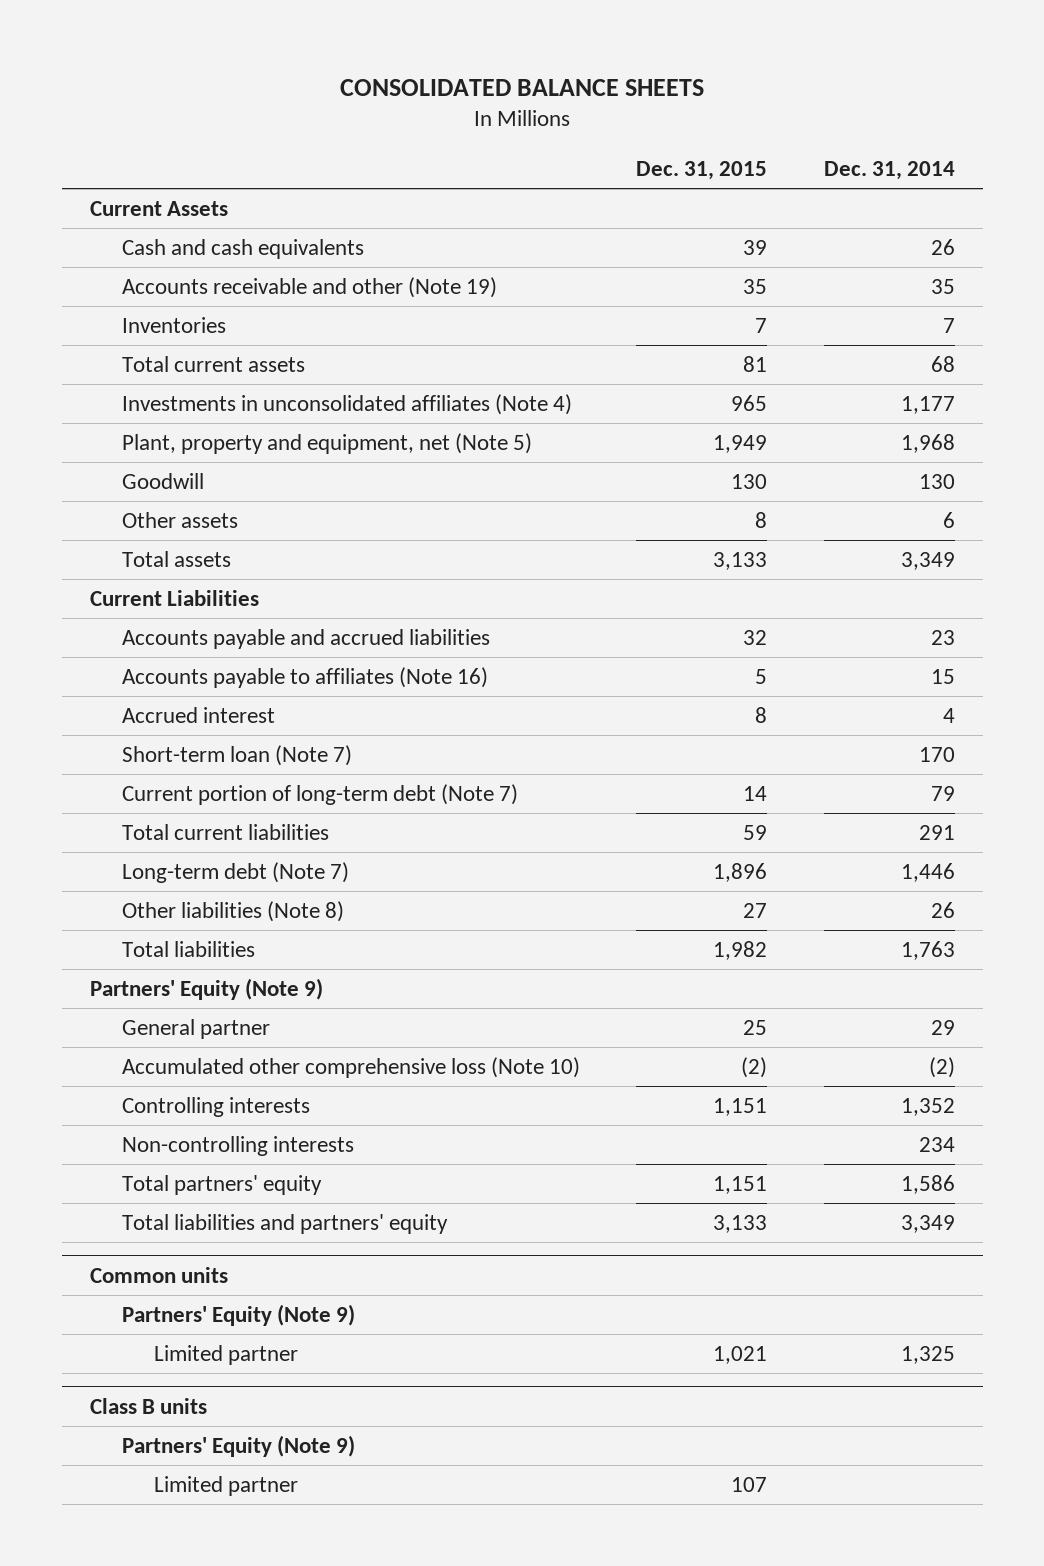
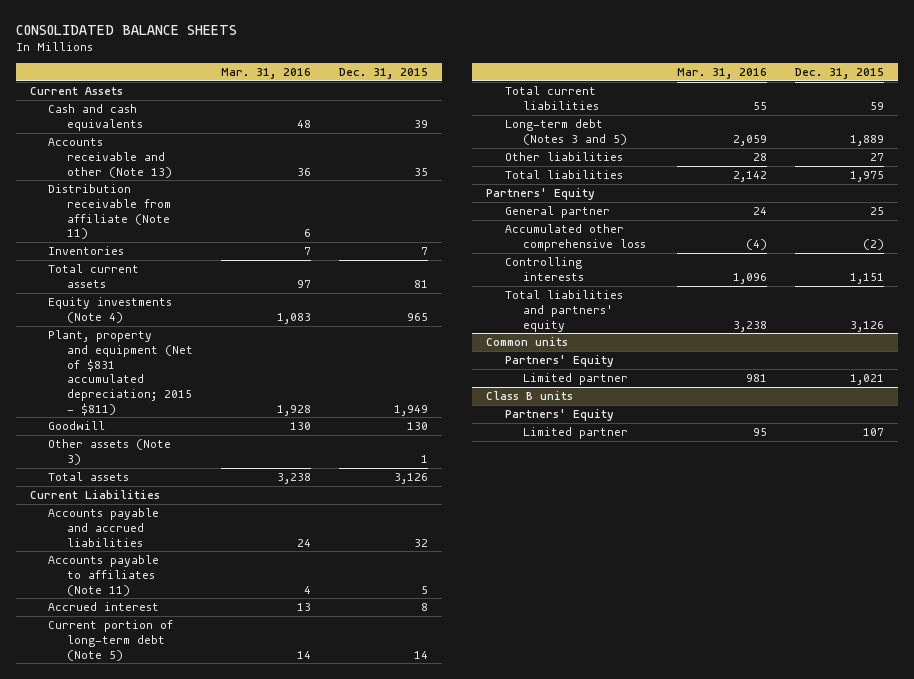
- | Dec. 31, 2015 | Dec. 31, 2014
+ | Mar. 31, 2016 | Dec. 31, 2015
- Accounts receivable and other (Note 19) | 35 | 35
+ Accounts receivable and other (Note 13) | 36 | 35
+ Distribution receivable from affiliate (Note 11) | 6 |
- Investments in unconsolidated affiliates (Note 4) | 965 | 1,177
- Plant, property and equipment, net (Note 5) | 1,949 | 1,968
+ Equity investments (Note 4) | 1,083 | 965
+ Plant, property and equipment (Net of $831 accumulated depreciation; 2015 - $811) | 1,928 | 1,949
- Other assets | 8 | 6
- Total assets | 3,133 | 3,349
+ Other assets (Note 3) | | 1
+ Total assets | 3,238 | 3,126
- Accounts payable to affiliates (Note 16) | 5 | 15
+ Accounts payable to affiliates (Note 11) | 4 | 5
- Short-term loan (Note 7) | | 170
- Current portion of long-term debt (Note 7) | 14 | 79
+ Current portion of long-term debt (Note 5) | 14 | 14
- Long-term debt (Note 7) | 1,896 | 1,446
- Other liabilities (Note 8) | 27 | 26
- Total liabilities | 1,982 | 1,763
- Partners' Equity (Note 9)
+ Long-term debt (Notes 3 and 5) | 2,059 | 1,889
+ Other liabilities | 28 | 27
+ Total liabilities | 2,142 | 1,975
+ Partners' Equity
- Accumulated other comprehensive loss (Note 10) | (2) | (2)
+ Accumulated other comprehensive loss | (4) | (2)
- Non-controlling interests | | 234
- Total partners' equity | 1,151 | 1,586
- Total liabilities and partners' equity | 3,133 | 3,349
+ Total liabilities and partners' equity | 3,238 | 3,126
@ Common units
- Partners' Equity (Note 9)
+ Partners' Equity
@ Class B units
- Partners' Equity (Note 9)
+ Partners' Equity

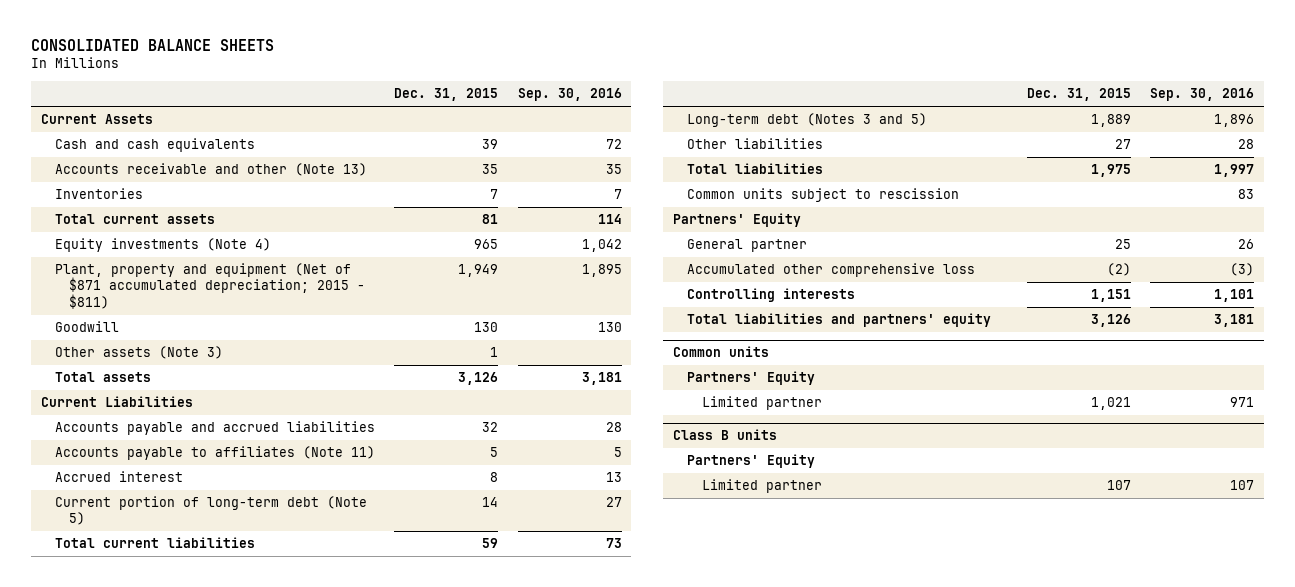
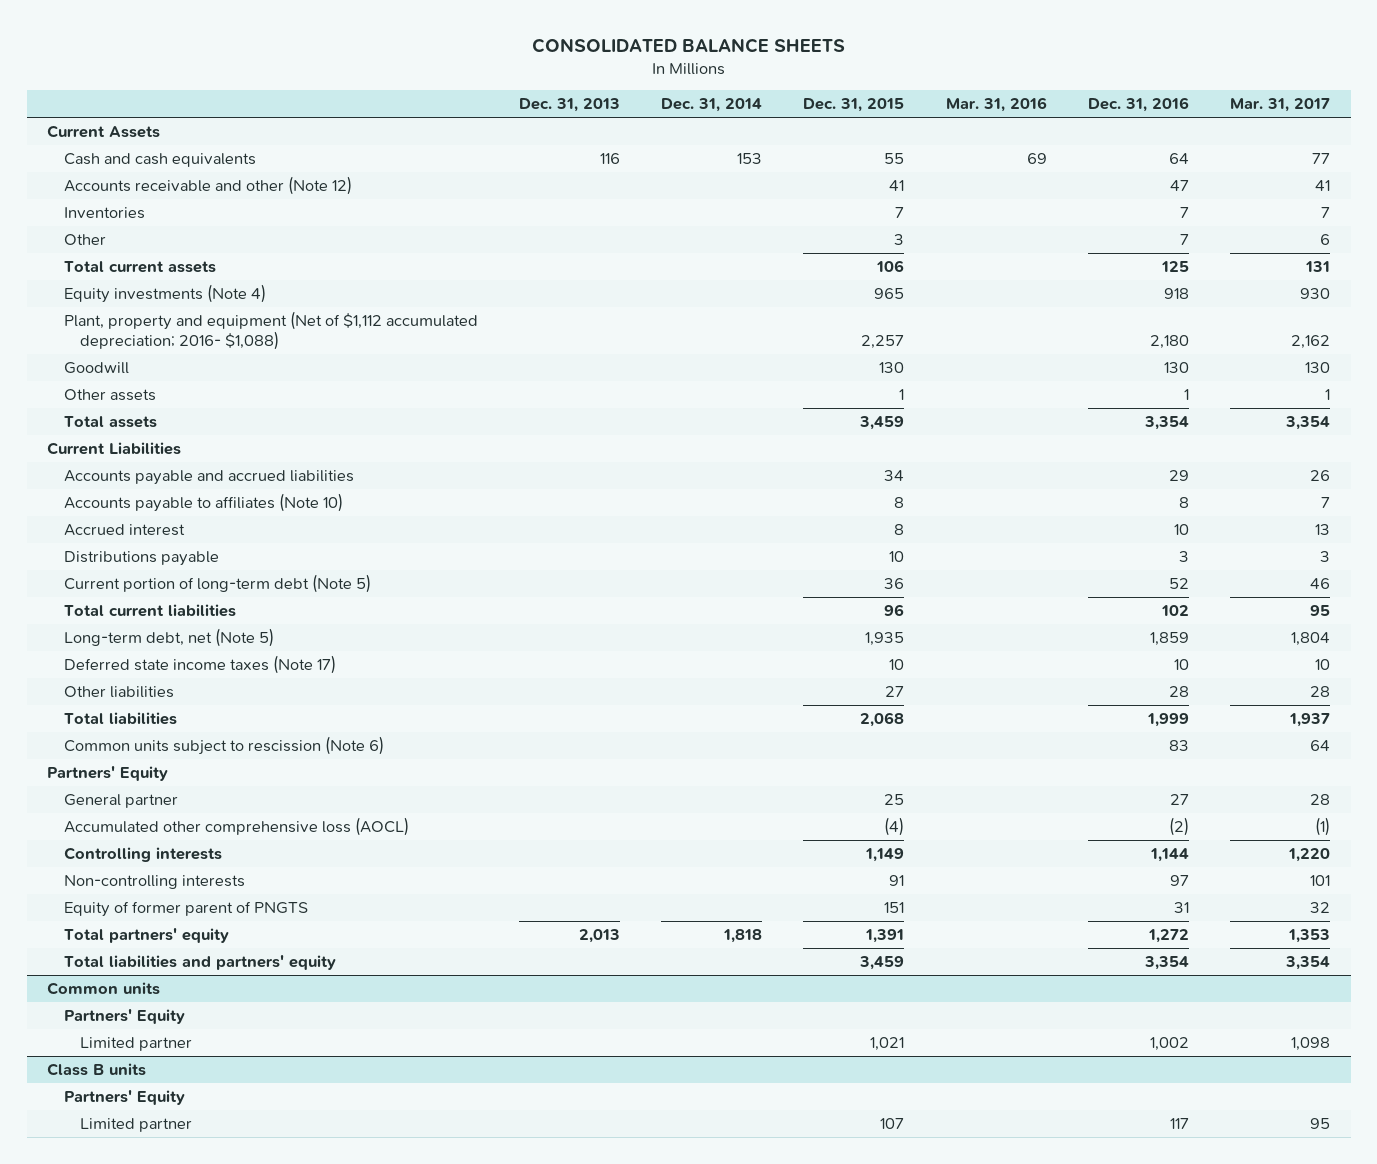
- | Dec. 31, 2015 | Sep. 30, 2016
+ | Dec. 31, 2013 | Dec. 31, 2014 | Dec. 31, 2015 | Mar. 31, 2016 | Dec. 31, 2016 | Mar. 31, 2017
- Cash and cash equivalents | 39 | 72
- Accounts receivable and other (Note 13) | 35 | 35
+ Cash and cash equivalents | 116 | 153 | 55 | 69 | 64 | 77
+ Accounts receivable and other (Note 12) | | | 41 | | 47 | 41
- Total current assets | 81 | 114
+ Other | | | 3 | | 7 | 6
+ Total current assets | | | 106 | | 125 | 131
- Plant, property and equipment (Net of $871 accumulated depreciation; 2015 - $811) | 1,949 | 1,895
+ Plant, property and equipment (Net of $1,112 accumulated depreciation; 2016- $1,088) | | | 2,257 | | 2,180 | 2,162
- Other assets (Note 3) | 1 |
- Total assets | 3,126 | 3,181
+ Other assets | | | 1 | | 1 | 1
+ Total assets | | | 3,459 | | 3,354 | 3,354
- Accounts payable and accrued liabilities | 32 | 28
- Accounts payable to affiliates (Note 11) | 5 | 5
+ Accounts payable and accrued liabilities | | | 34 | | 29 | 26
+ Accounts payable to affiliates (Note 10) | | | 8 | | 8 | 7
- Current portion of long-term debt (Note 5) | 14 | 27
- Total current liabilities | 59 | 73
- Long-term debt (Notes 3 and 5) | 1,889 | 1,896
+ Distributions payable | | | 10 | | 3 | 3
+ Current portion of long-term debt (Note 5) | | | 36 | | 52 | 46
+ Total current liabilities | | | 96 | | 102 | 95
+ Long-term debt, net (Note 5) | | | 1,935 | | 1,859 | 1,804
+ Deferred state income taxes (Note 17) | | | 10 | | 10 | 10
- Total liabilities | 1,975 | 1,997
- Common units subject to rescission | | 83
+ Total liabilities | | | 2,068 | | 1,999 | 1,937
+ Common units subject to rescission (Note 6) | | | | | 83 | 64
- Accumulated other comprehensive loss | (2) | (3)
- Controlling interests | 1,151 | 1,101
- Total liabilities and partners' equity | 3,126 | 3,181
+ Accumulated other comprehensive loss (AOCL) | | | (4) | | (2) | (1)
+ Controlling interests | | | 1,149 | | 1,144 | 1,220
+ Non-controlling interests | | | 91 | | 97 | 101
+ Equity of former parent of PNGTS | | | 151 | | 31 | 32
+ Total partners' equity | 2,013 | 1,818 | 1,391 | | 1,272 | 1,353
+ Total liabilities and partners' equity | | | 3,459 | | 3,354 | 3,354

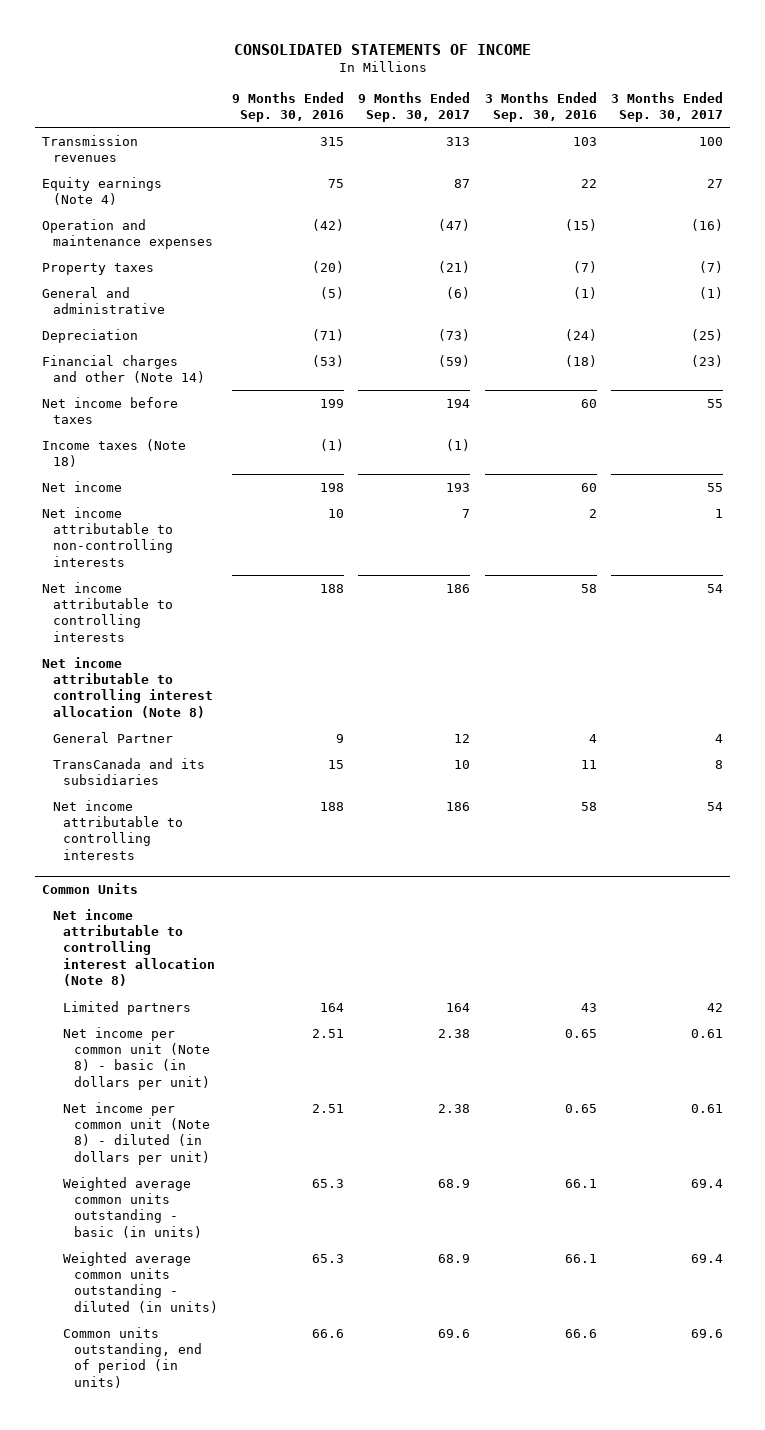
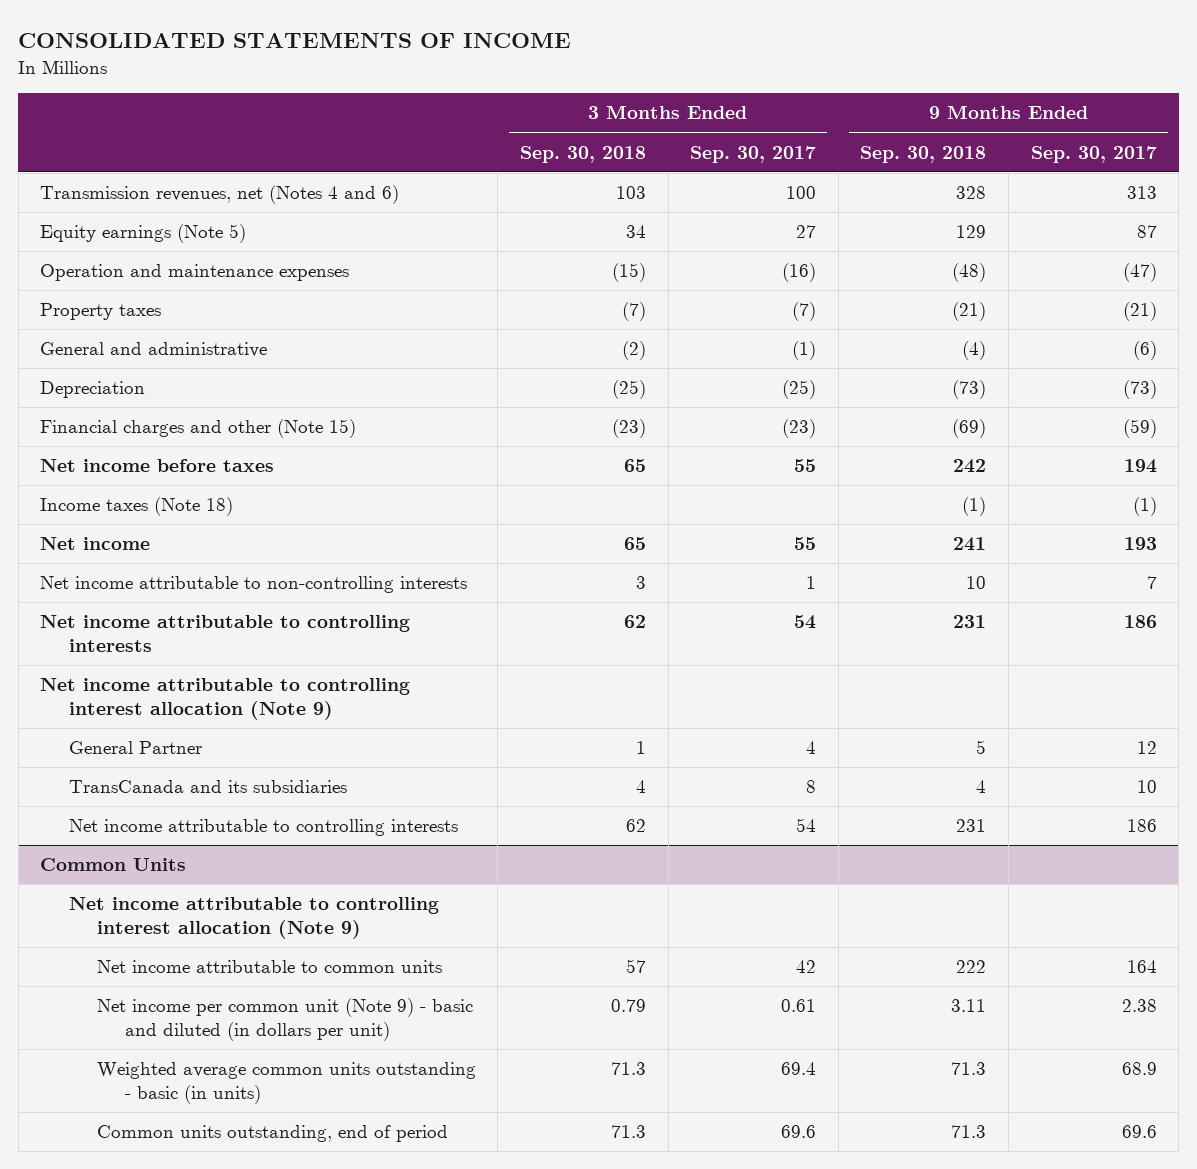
- | 9 Months Ended Sep. 30, 2016 | 9 Months Ended Sep. 30, 2017 | 3 Months Ended Sep. 30, 2016 | 3 Months Ended Sep. 30, 2017
+ | 3 Months Ended Sep. 30, 2018 | 3 Months Ended Sep. 30, 2017 | 9 Months Ended Sep. 30, 2018 | 9 Months Ended Sep. 30, 2017
- Transmission revenues | 315 | 313 | 103 | 100
- Equity earnings (Note 4) | 75 | 87 | 22 | 27
+ Transmission revenues, net (Notes 4 and 6) | 103 | 100 | 328 | 313
+ Equity earnings (Note 5) | 34 | 27 | 129 | 87
- Financial charges and other (Note 14) | (53) | (59) | (18) | (23)
+ Financial charges and other (Note 15) | (23) | (23) | (69) | (59)
- Net income attributable to controlling interest allocation (Note 8)
+ Net income attributable to controlling interest allocation (Note 9)
@ Common Units
- Net income attributable to controlling interest allocation (Note 8)
- Limited partners | 164 | 164 | 43 | 42
- Net income per common unit (Note 8) - basic (in dollars per unit) | 2.51 | 2.38 | 0.65 | 0.61
- Net income per common unit (Note 8) - diluted (in dollars per unit) | 2.51 | 2.38 | 0.65 | 0.61
+ Net income attributable to controlling interest allocation (Note 9)
+ Net income attributable to common units | 57 | 42 | 222 | 164
+ Net income per common unit (Note 9) - basic and diluted (in dollars per unit) | 0.79 | 0.61 | 3.11 | 2.38
- Weighted average common units outstanding - diluted (in units) | 65.3 | 68.9 | 66.1 | 69.4
- Common units outstanding, end of period (in units) | 66.6 | 69.6 | 66.6 | 69.6
+ Common units outstanding, end of period | 71.3 | 69.6 | 71.3 | 69.6

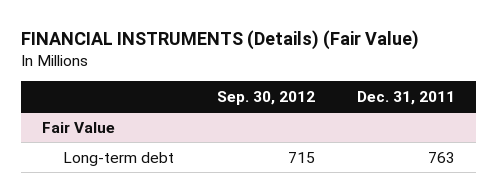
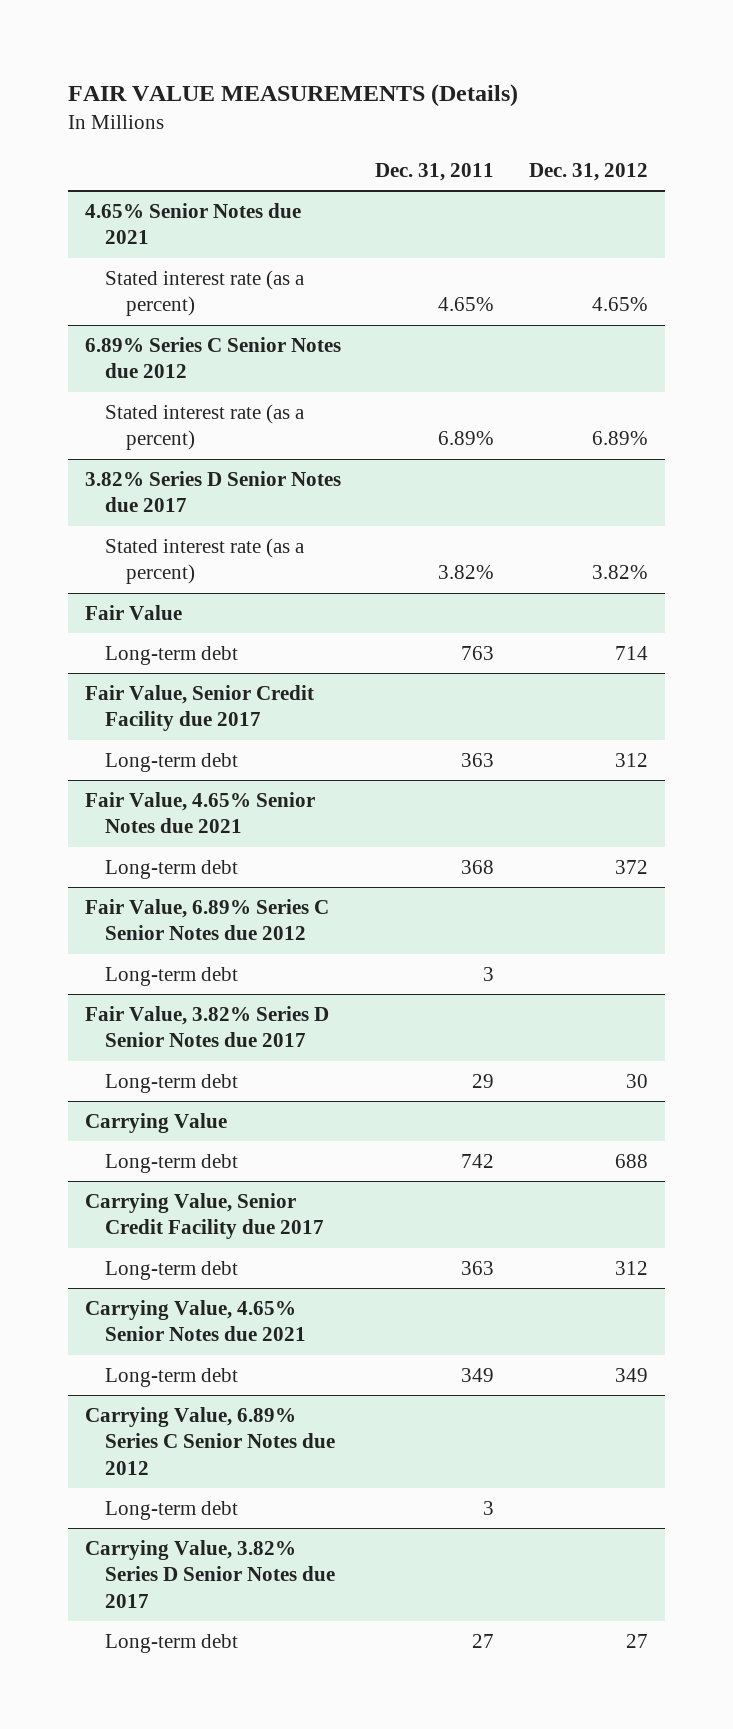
- FINANCIAL INSTRUMENTS (Details) (Fair Value)
+ FAIR VALUE MEASUREMENTS (Details)
- | Sep. 30, 2012 | Dec. 31, 2011
+ | Dec. 31, 2011 | Dec. 31, 2012
+ 4.65% Senior Notes due 2021
+ Stated interest rate (as a percent) | 4.65% | 4.65%
+ 6.89% Series C Senior Notes due 2012
+ Stated interest rate (as a percent) | 6.89% | 6.89%
+ 3.82% Series D Senior Notes due 2017
+ Stated interest rate (as a percent) | 3.82% | 3.82%
+ Fair Value, Senior Credit Facility due 2017
+ Long-term debt | 363 | 312
+ Fair Value, 4.65% Senior Notes due 2021
+ Long-term debt | 368 | 372
+ Fair Value, 6.89% Series C Senior Notes due 2012
+ Long-term debt | 3 |
+ Fair Value, 3.82% Series D Senior Notes due 2017
+ Long-term debt | 29 | 30
+ Carrying Value
+ Long-term debt | 742 | 688
+ Carrying Value, Senior Credit Facility due 2017
+ Long-term debt | 363 | 312
+ Carrying Value, 4.65% Senior Notes due 2021
+ Long-term debt | 349 | 349
+ Carrying Value, 6.89% Series C Senior Notes due 2012
+ Long-term debt | 3 |
+ Carrying Value, 3.82% Series D Senior Notes due 2017
+ Long-term debt | 27 | 27

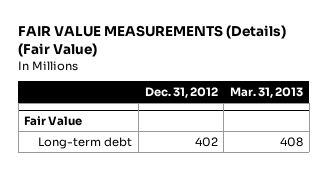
- FAIR VALUE MEASUREMENTS (Details)
+ FAIR VALUE MEASUREMENTS (Details) (Fair Value)
- | Dec. 31, 2011 | Dec. 31, 2012
+ | Dec. 31, 2012 | Mar. 31, 2013
- 4.65% Senior Notes due 2021
- Stated interest rate (as a percent) | 4.65% | 4.65%
- 6.89% Series C Senior Notes due 2012
- Stated interest rate (as a percent) | 6.89% | 6.89%
- 3.82% Series D Senior Notes due 2017
- Stated interest rate (as a percent) | 3.82% | 3.82%
@ Fair Value
- Long-term debt | 763 | 714
- Fair Value, Senior Credit Facility due 2017
- Long-term debt | 363 | 312
- Fair Value, 4.65% Senior Notes due 2021
- Long-term debt | 368 | 372
- Fair Value, 6.89% Series C Senior Notes due 2012
- Long-term debt | 3 |
- Fair Value, 3.82% Series D Senior Notes due 2017
- Long-term debt | 29 | 30
- Carrying Value
- Long-term debt | 742 | 688
- Carrying Value, Senior Credit Facility due 2017
- Long-term debt | 363 | 312
- Carrying Value, 4.65% Senior Notes due 2021
- Long-term debt | 349 | 349
- Carrying Value, 6.89% Series C Senior Notes due 2012
- Long-term debt | 3 |
- Carrying Value, 3.82% Series D Senior Notes due 2017
- Long-term debt | 27 | 27
@ Fair Value
+ Long-term debt | 402 | 408

